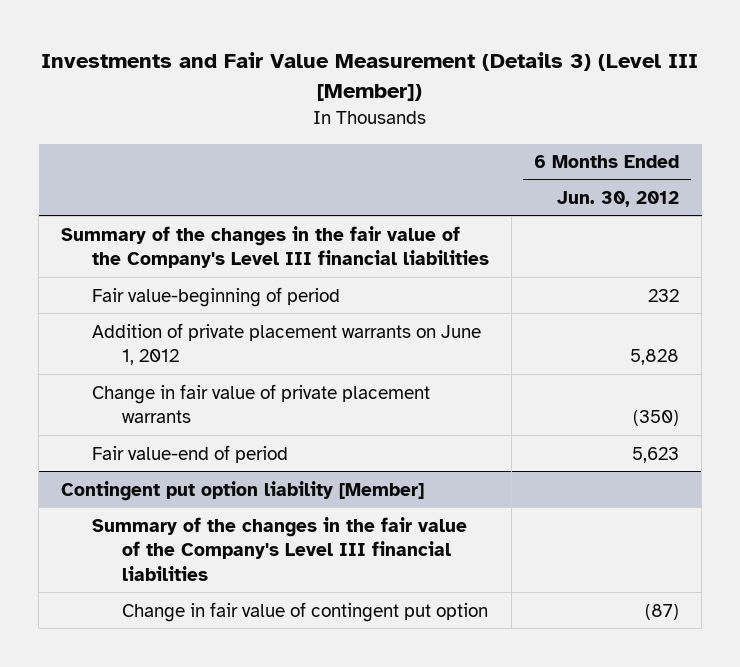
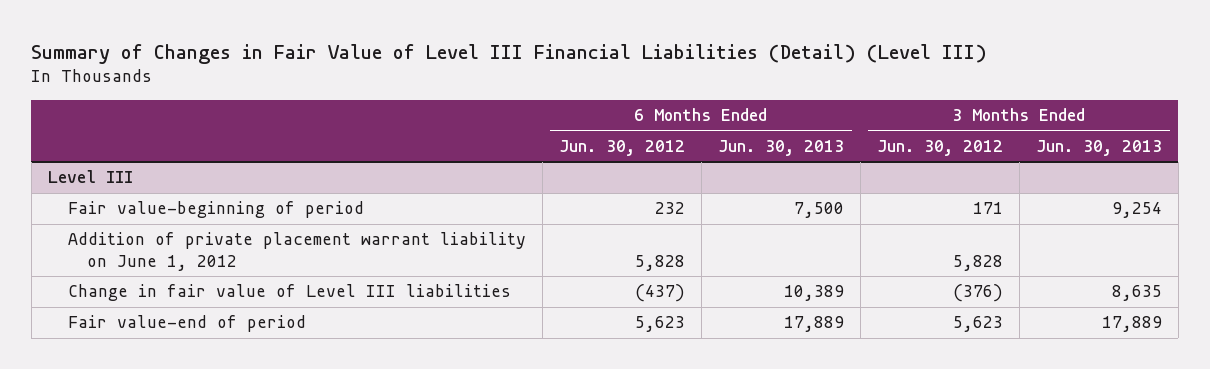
- Investments and Fair Value Measurement (Details 3) (Level III [Member])
+ Summary of Changes in Fair Value of Level III Financial Liabilities (Detail) (Level III)
- | 6 Months Ended Jun. 30, 2012
+ | 6 Months Ended Jun. 30, 2012 | 6 Months Ended Jun. 30, 2013 | 3 Months Ended Jun. 30, 2012 | 3 Months Ended Jun. 30, 2013
- Summary of the changes in the fair value of the Company's Level III financial liabilities
+ Level III
- Addition of private placement warrants on June 1, 2012 | 5,828
- Change in fair value of private placement warrants | (350)
+ Addition of private placement warrant liability on June 1, 2012 | 5,828 | | 5,828 |
+ Change in fair value of Level III liabilities | (437) | 10,389 | (376) | 8,635
- Contingent put option liability [Member]
- Summary of the changes in the fair value of the Company's Level III financial liabilities
- Change in fair value of contingent put option | (87)

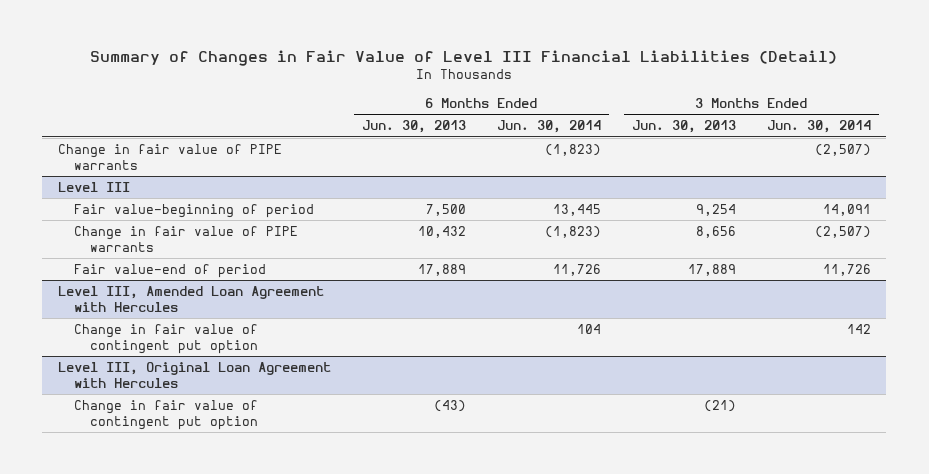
- Summary of Changes in Fair Value of Level III Financial Liabilities (Detail) (Level III)
+ Summary of Changes in Fair Value of Level III Financial Liabilities (Detail)
- | 6 Months Ended Jun. 30, 2012 | 6 Months Ended Jun. 30, 2013 | 3 Months Ended Jun. 30, 2012 | 3 Months Ended Jun. 30, 2013
+ | 6 Months Ended Jun. 30, 2013 | 6 Months Ended Jun. 30, 2014 | 3 Months Ended Jun. 30, 2013 | 3 Months Ended Jun. 30, 2014
+ Change in fair value of PIPE warrants | | (1,823) | | (2,507)
@ Level III
- Addition of private placement warrant liability on June 1, 2012 | 5,828 | | 5,828 |
- Change in fair value of Level III liabilities | (437) | 10,389 | (376) | 8,635
+ Change in fair value of PIPE warrants | 10,432 | (1,823) | 8,656 | (2,507)
+ Level III, Amended Loan Agreement with Hercules
+ Change in fair value of contingent put option | | 104 | | 142
+ Level III, Original Loan Agreement with Hercules
+ Change in fair value of contingent put option | (43) | | (21) |

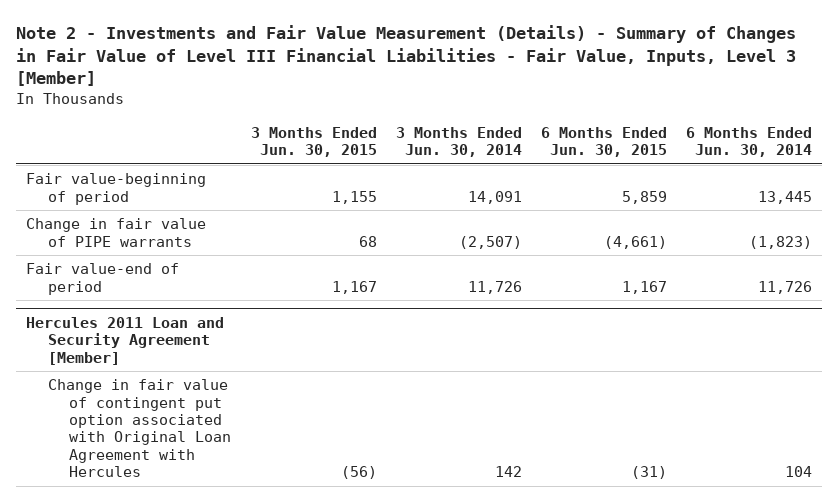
- Summary of Changes in Fair Value of Level III Financial Liabilities (Detail)
+ Note 2 - Investments and Fair Value Measurement (Details) - Summary of Changes in Fair Value of Level III Financial Liabilities - Fair Value, Inputs, Level 3 [Member]
- | 6 Months Ended Jun. 30, 2013 | 6 Months Ended Jun. 30, 2014 | 3 Months Ended Jun. 30, 2013 | 3 Months Ended Jun. 30, 2014
+ | 3 Months Ended Jun. 30, 2015 | 3 Months Ended Jun. 30, 2014 | 6 Months Ended Jun. 30, 2015 | 6 Months Ended Jun. 30, 2014
- Change in fair value of PIPE warrants | | (1,823) | | (2,507)
- Level III
- Level III, Amended Loan Agreement with Hercules
- Change in fair value of contingent put option | | 104 | | 142
- Level III, Original Loan Agreement with Hercules
- Change in fair value of contingent put option | (43) | | (21) |
+ Hercules 2011 Loan and Security Agreement [Member]
+ Change in fair value of contingent put option associated with Original Loan Agreement with Hercules | (56) | 142 | (31) | 104

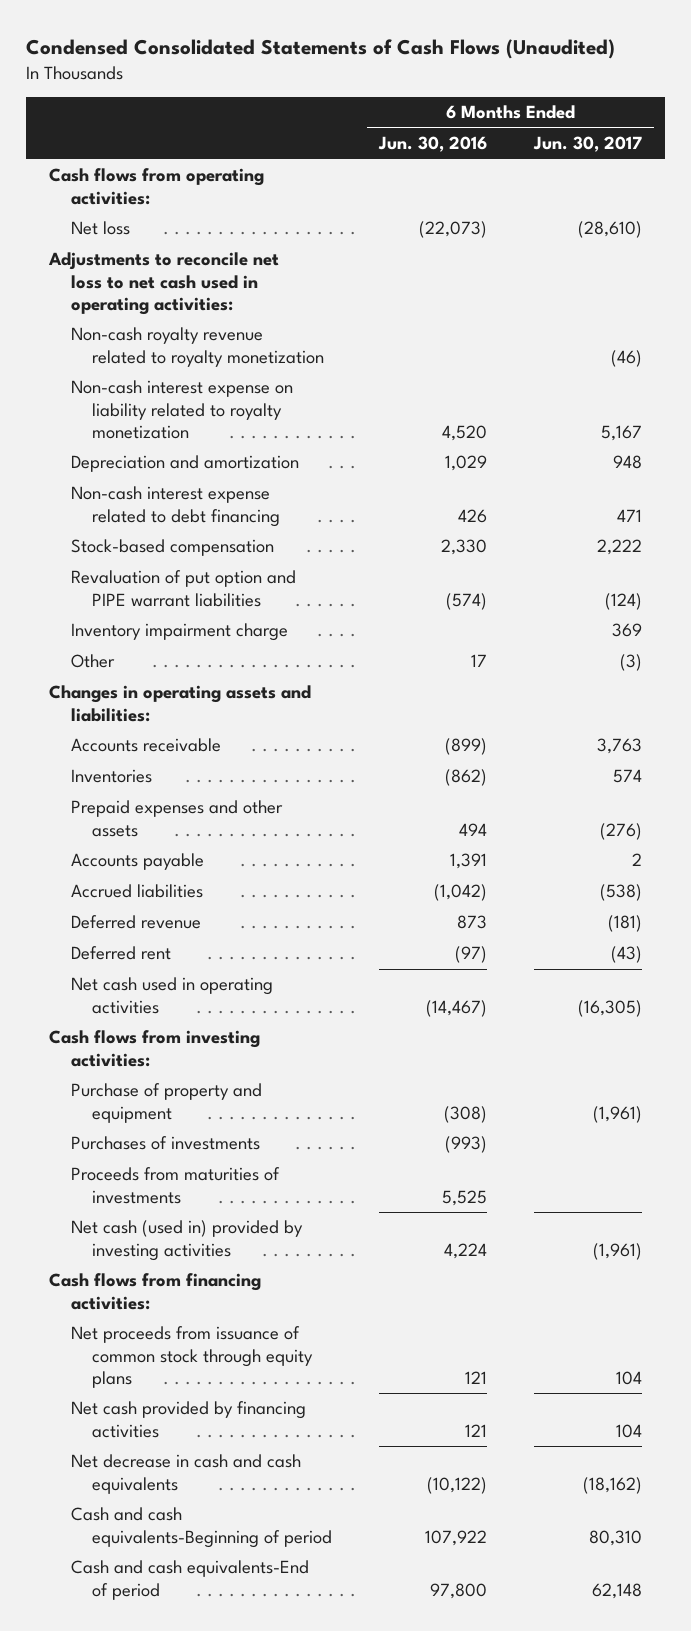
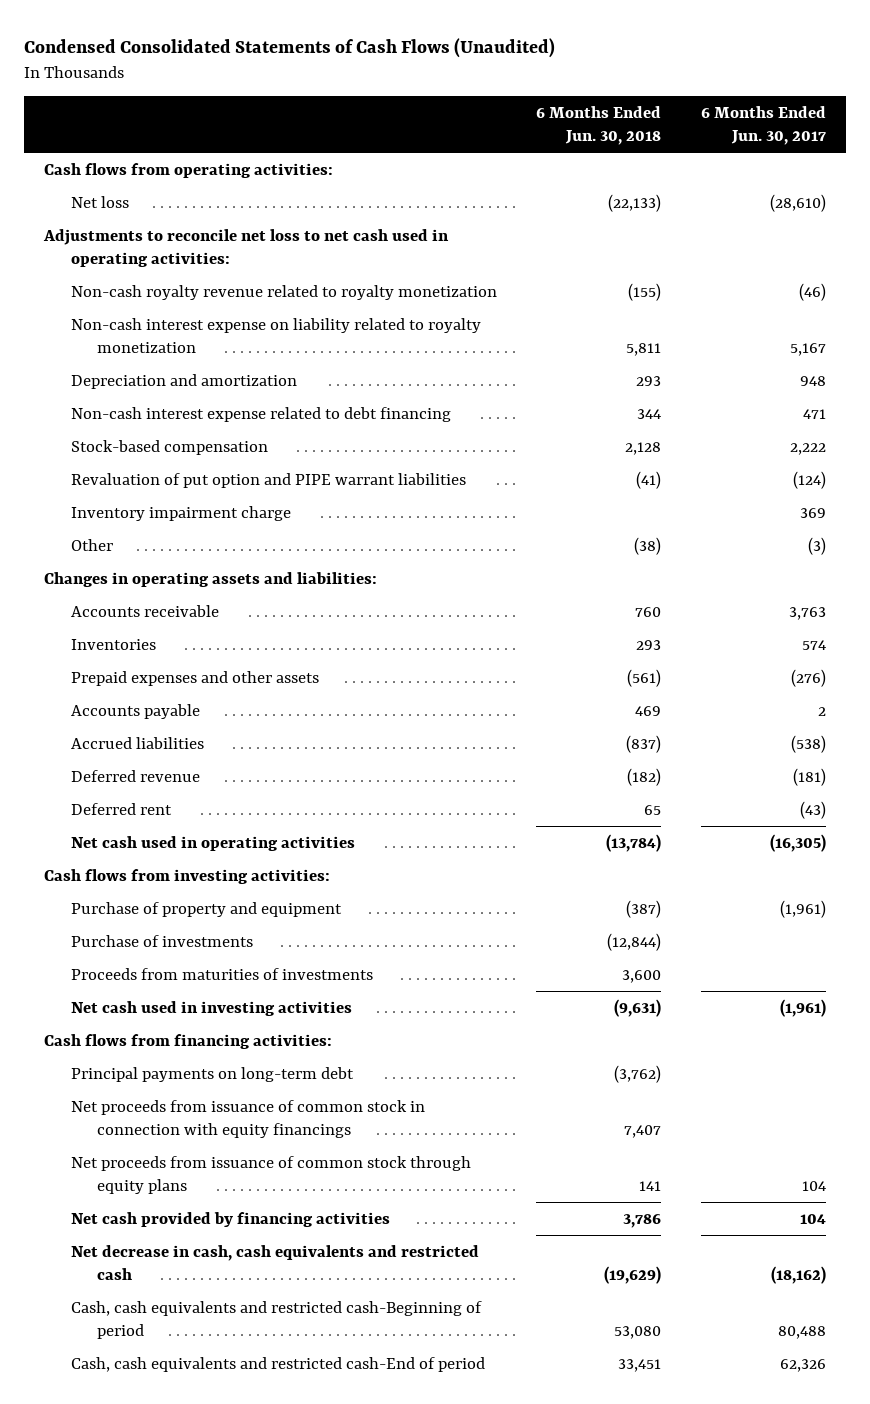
- | 6 Months Ended Jun. 30, 2016 | 6 Months Ended Jun. 30, 2017
+ | 6 Months Ended Jun. 30, 2018 | 6 Months Ended Jun. 30, 2017
- Purchases of investments | (993) |
+ Purchase of investments | (12,844) |
- Net cash (used in) provided by investing activities | 4,224 | (1,961)
+ Net cash used in investing activities | (9,631) | (1,961)
+ Principal payments on long-term debt | (3,762) |
+ Net proceeds from issuance of common stock in connection with equity financings | 7,407 |
- Net decrease in cash and cash equivalents | (10,122) | (18,162)
- Cash and cash equivalents-Beginning of period | 107,922 | 80,310
- Cash and cash equivalents-End of period | 97,800 | 62,148
+ Net decrease in cash, cash equivalents and restricted cash | (19,629) | (18,162)
+ Cash, cash equivalents and restricted cash-Beginning of period | 53,080 | 80,488
+ Cash, cash equivalents and restricted cash-End of period | 33,451 | 62,326

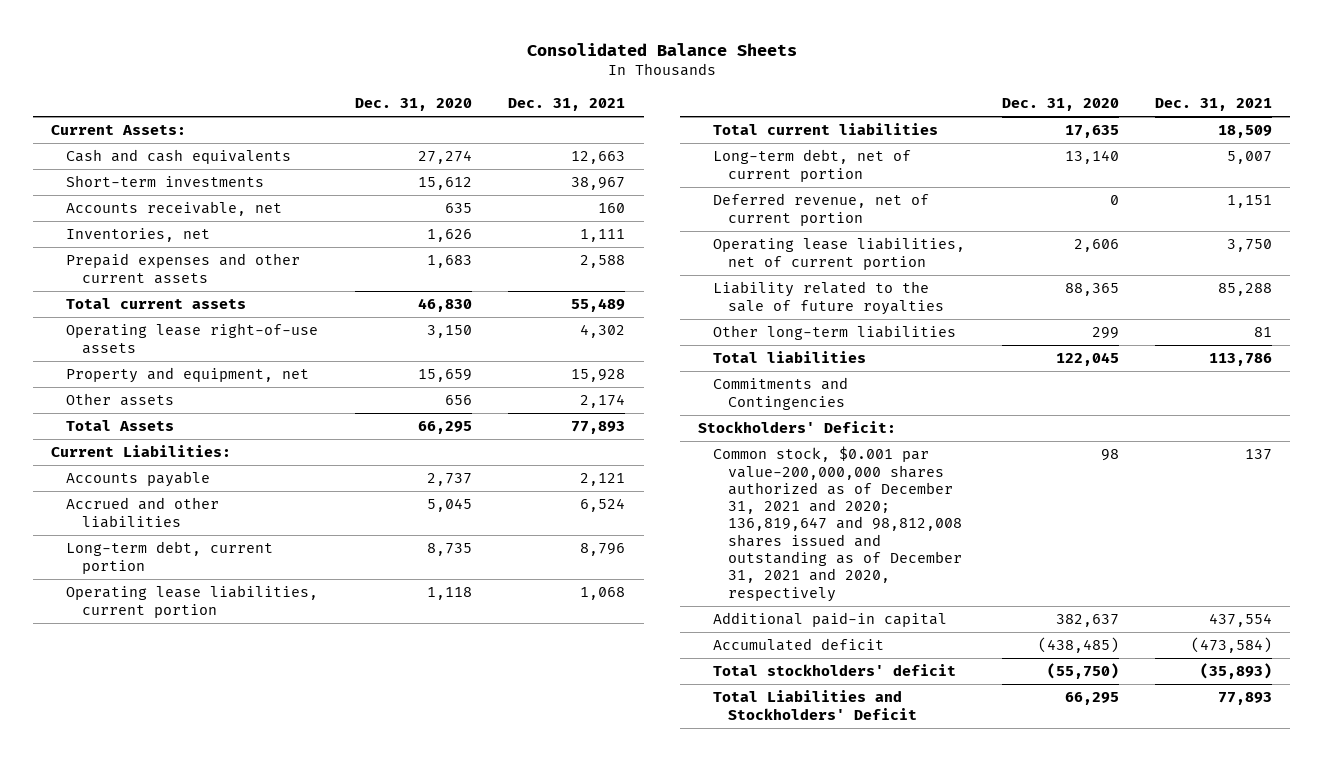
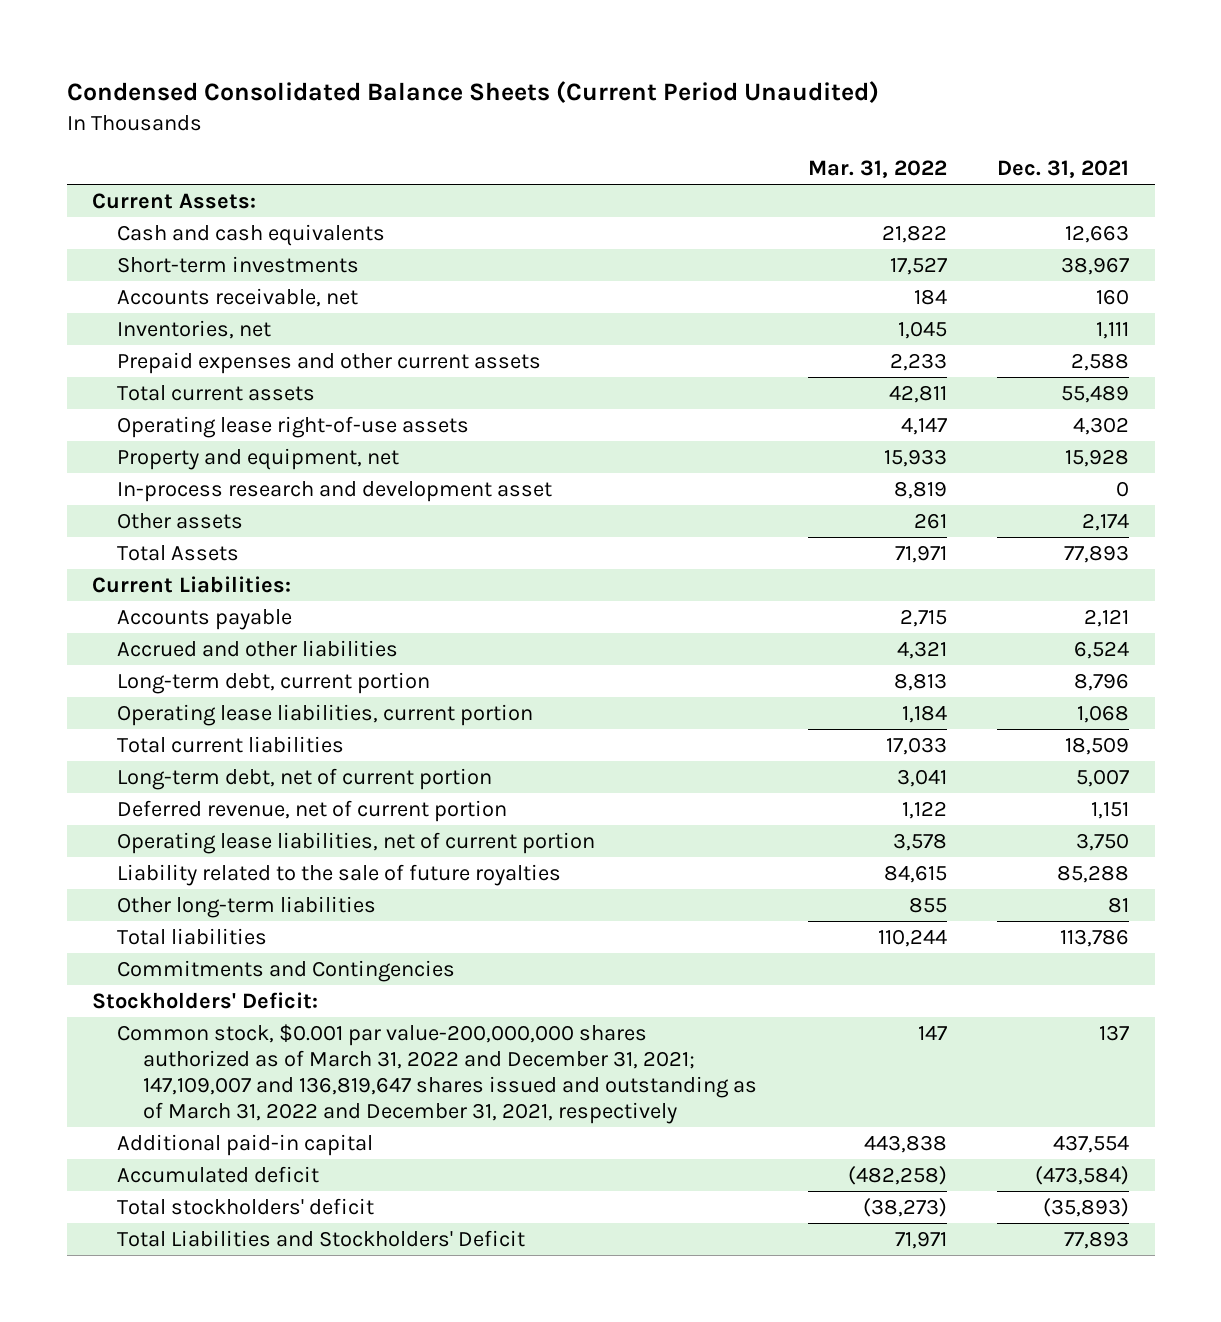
- Consolidated Balance Sheets
+ Condensed Consolidated Balance Sheets (Current Period Unaudited)
- | Dec. 31, 2020 | Dec. 31, 2021
+ | Mar. 31, 2022 | Dec. 31, 2021
+ In-process research and development asset | 8,819 | 0
- Common stock, $0.001 par value-200,000,000 shares authorized as of December 31, 2021 and 2020; 136,819,647 and 98,812,008 shares issued and outstanding as of December 31, 2021 and 2020, respectively | 98 | 137
+ Common stock, $0.001 par value-200,000,000 shares authorized as of March 31, 2022 and December 31, 2021; 147,109,007 and 136,819,647 shares issued and outstanding as of March 31, 2022 and December 31, 2021, respectively | 147 | 137

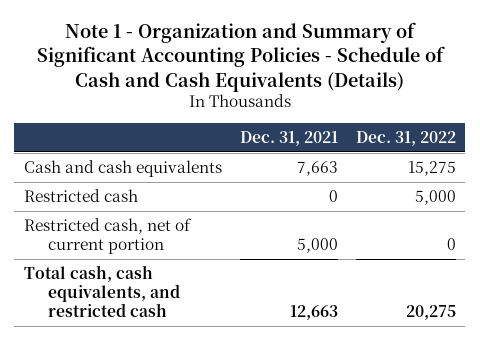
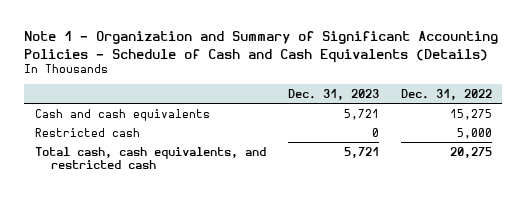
- | Dec. 31, 2021 | Dec. 31, 2022
+ | Dec. 31, 2023 | Dec. 31, 2022
- Restricted cash, net of current portion | 5,000 | 0

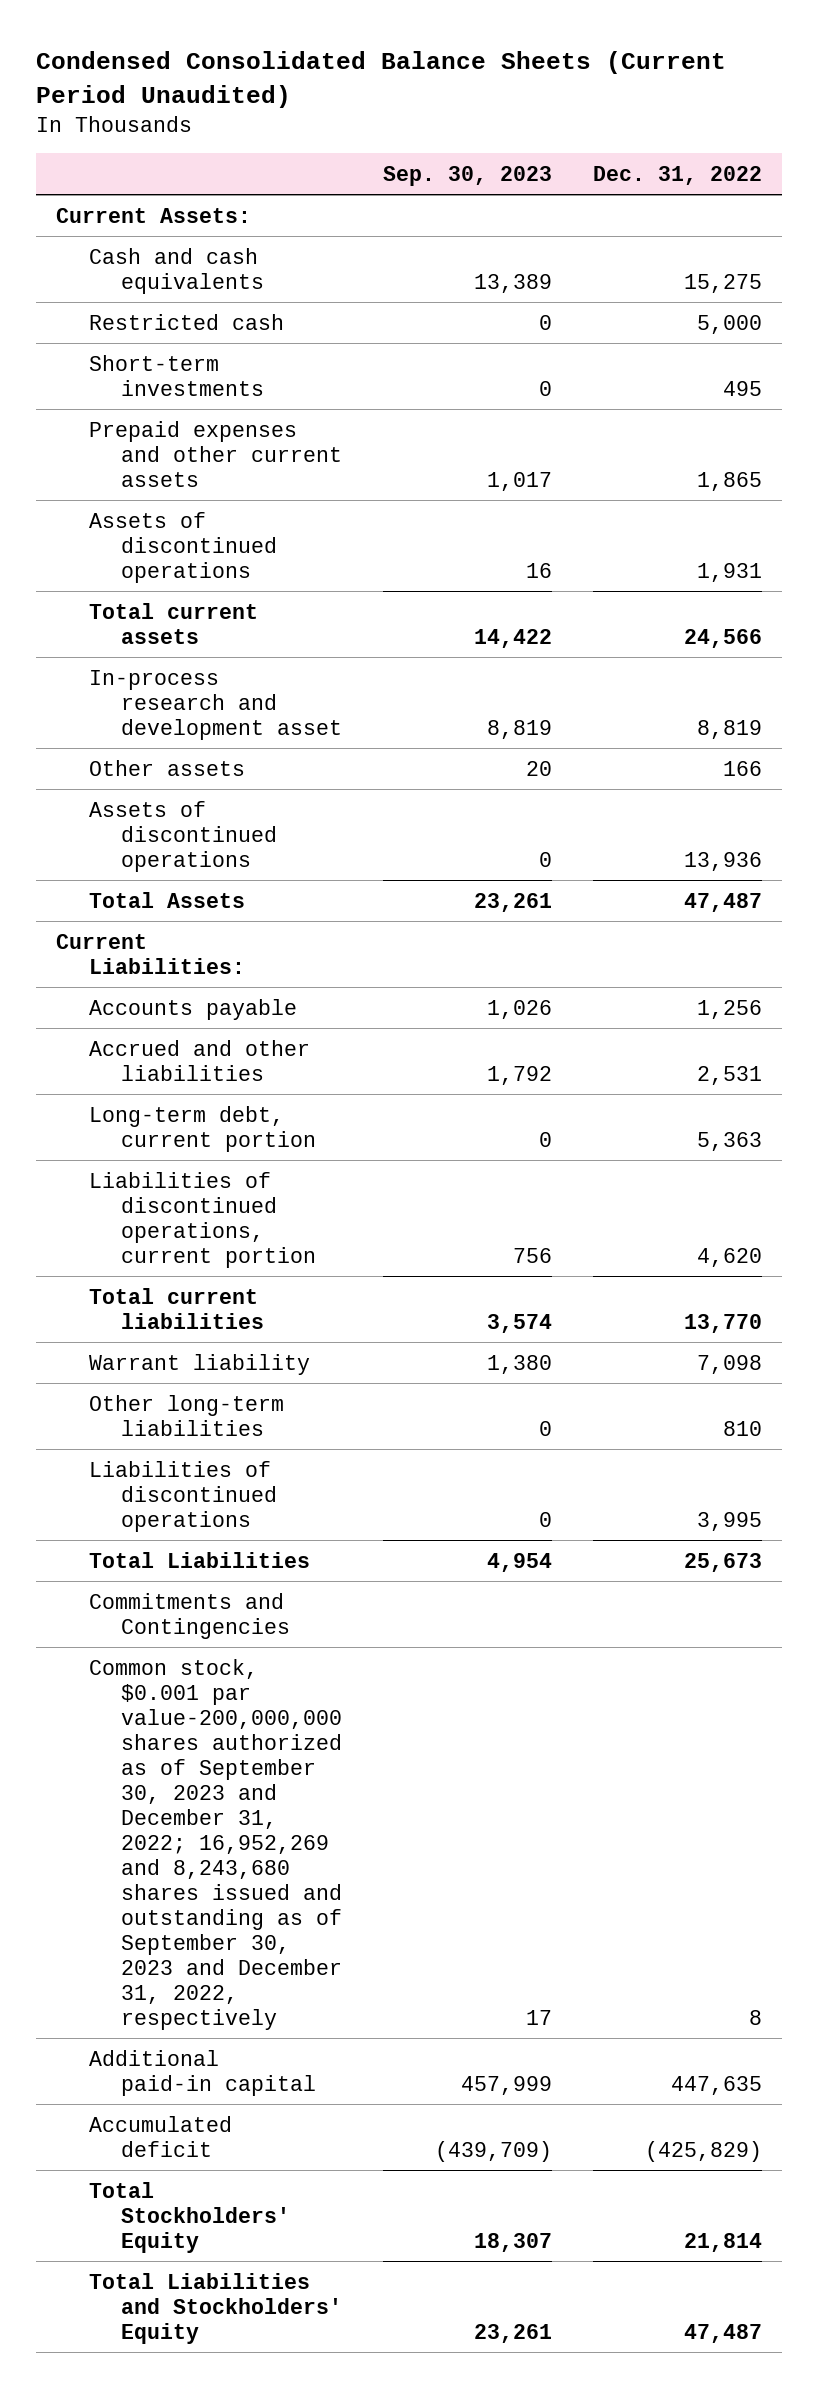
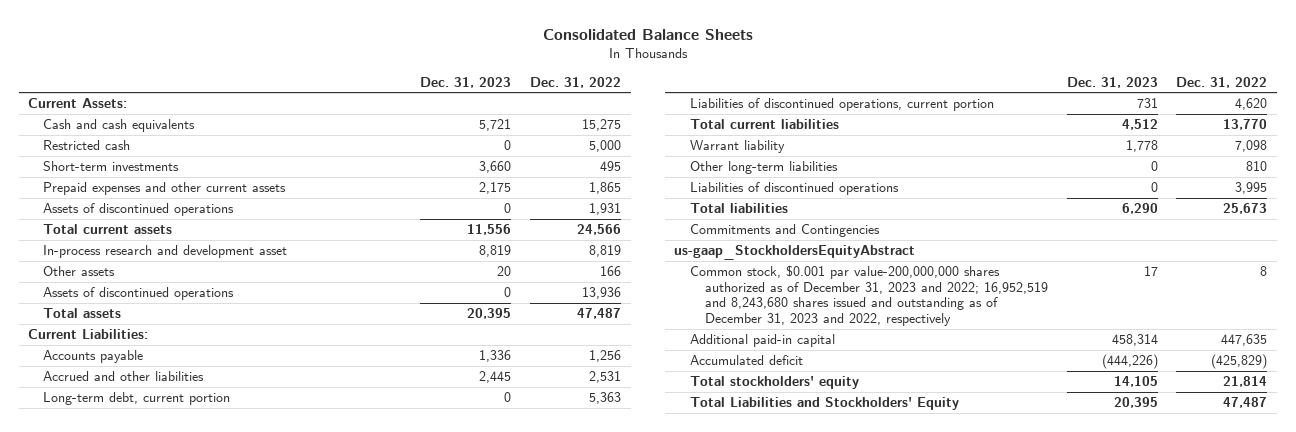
- Condensed Consolidated Balance Sheets (Current Period Unaudited)
+ Consolidated Balance Sheets
- | Sep. 30, 2023 | Dec. 31, 2022
+ | Dec. 31, 2023 | Dec. 31, 2022
- Total Assets | 23,261 | 47,487
+ Total assets | 20,395 | 47,487
- Total Liabilities | 4,954 | 25,673
+ Total liabilities | 6,290 | 25,673
- Common stock, $0.001 par value-200,000,000 shares authorized as of September 30, 2023 and December 31, 2022; 16,952,269 and 8,243,680 shares issued and outstanding as of September 30, 2023 and December 31, 2022, respectively | 17 | 8
+ us-gaap_StockholdersEquityAbstract
+ Common stock, $0.001 par value-200,000,000 shares authorized as of December 31, 2023 and 2022; 16,952,519 and 8,243,680 shares issued and outstanding as of December 31, 2023 and 2022, respectively | 17 | 8
- Total Stockholders' Equity | 18,307 | 21,814
+ Total stockholders' equity | 14,105 | 21,814

